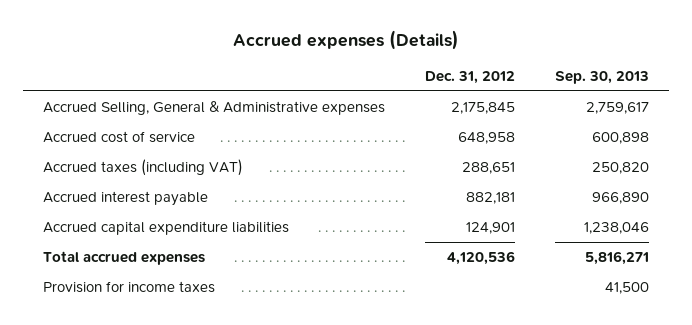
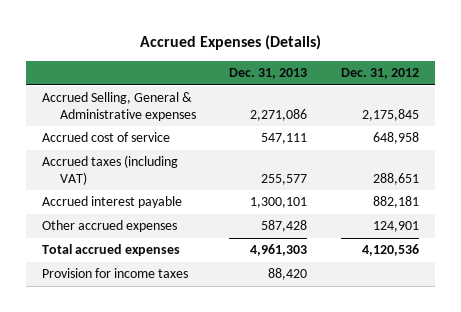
- Accrued expenses (Details)
+ Accrued Expenses (Details)
- | Dec. 31, 2012 | Sep. 30, 2013
+ | Dec. 31, 2013 | Dec. 31, 2012
- Accrued capital expenditure liabilities | 124,901 | 1,238,046
+ Other accrued expenses | 587,428 | 124,901

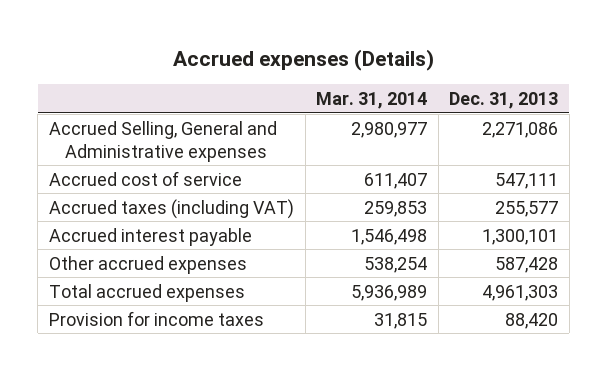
- Accrued Expenses (Details)
+ Accrued expenses (Details)
- | Dec. 31, 2013 | Dec. 31, 2012
+ | Mar. 31, 2014 | Dec. 31, 2013
- Accrued Selling, General & Administrative expenses | 2,271,086 | 2,175,845
+ Accrued Selling, General and Administrative expenses | 2,980,977 | 2,271,086

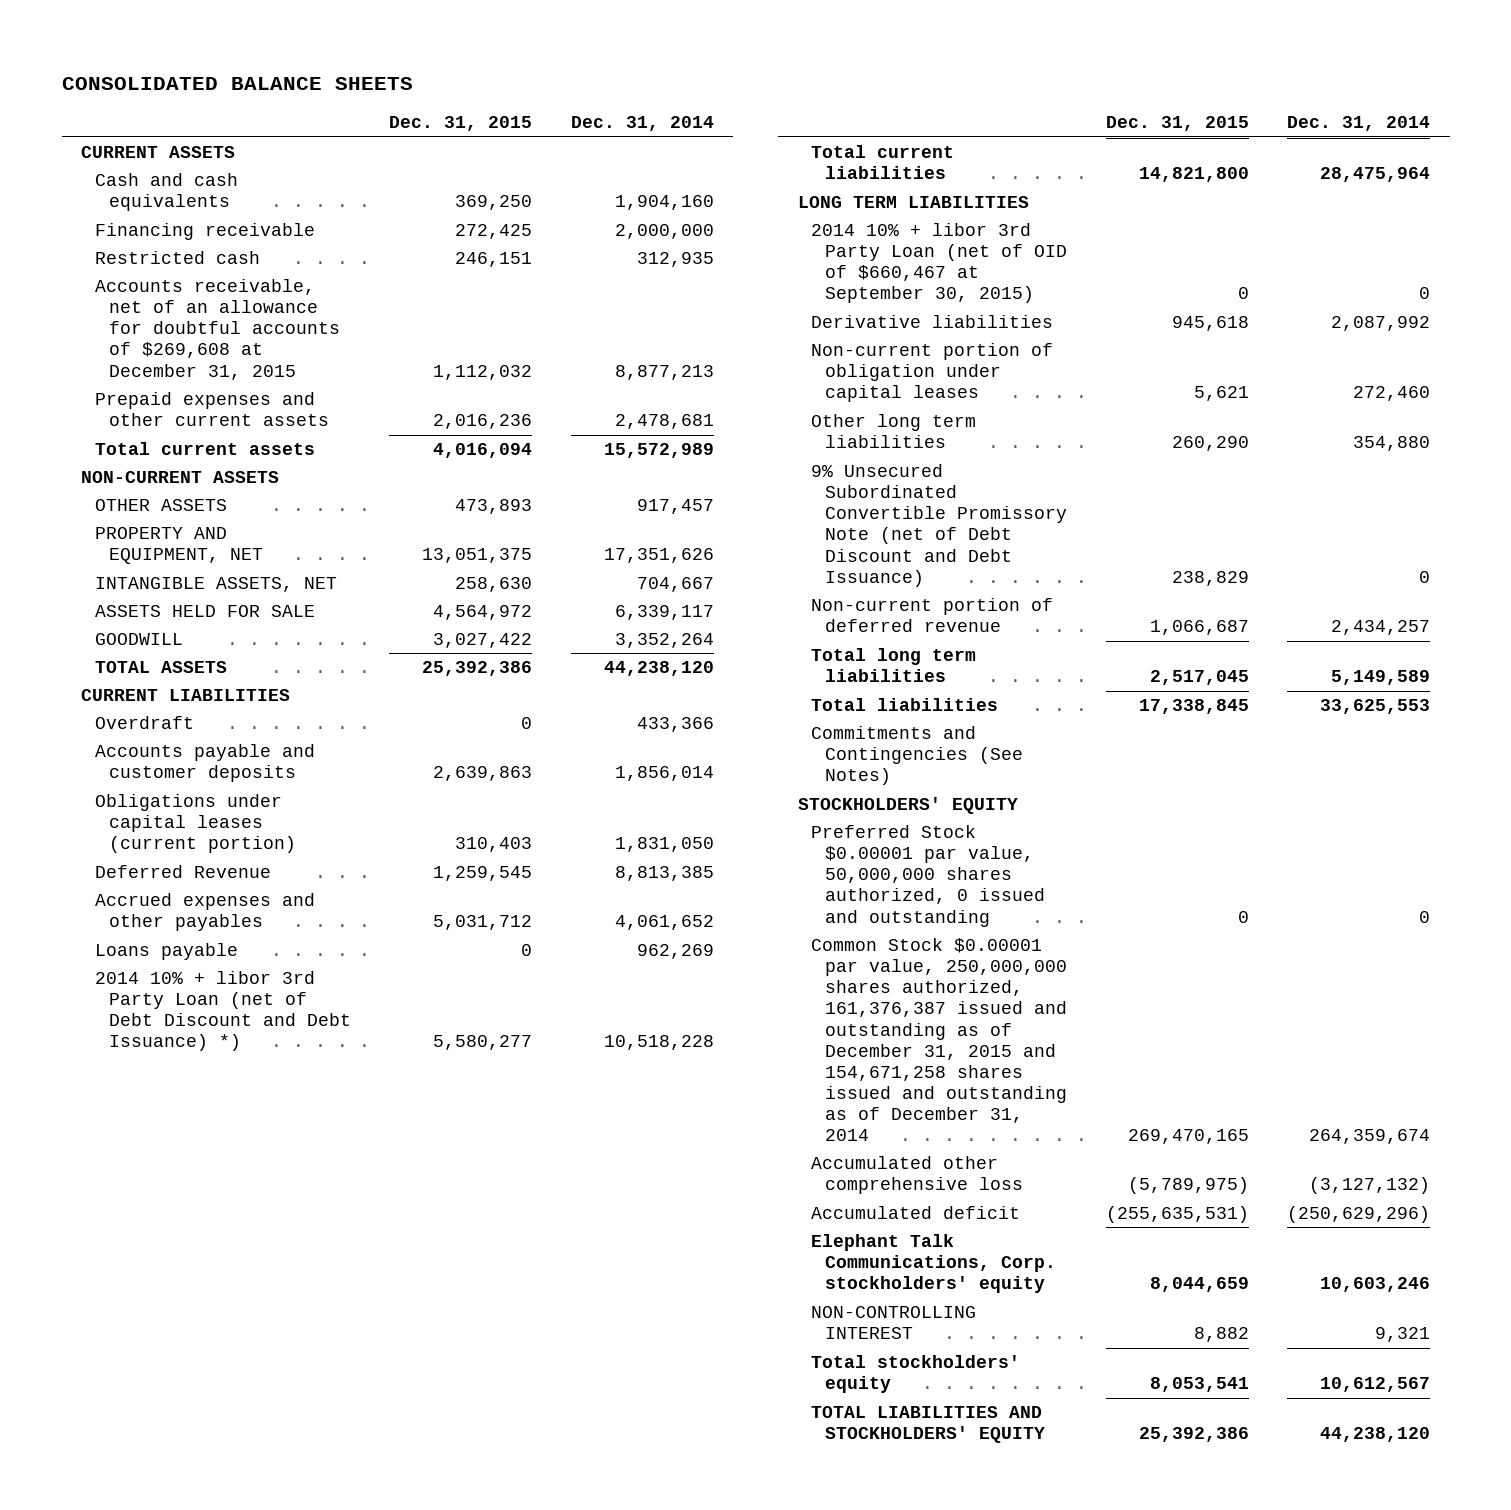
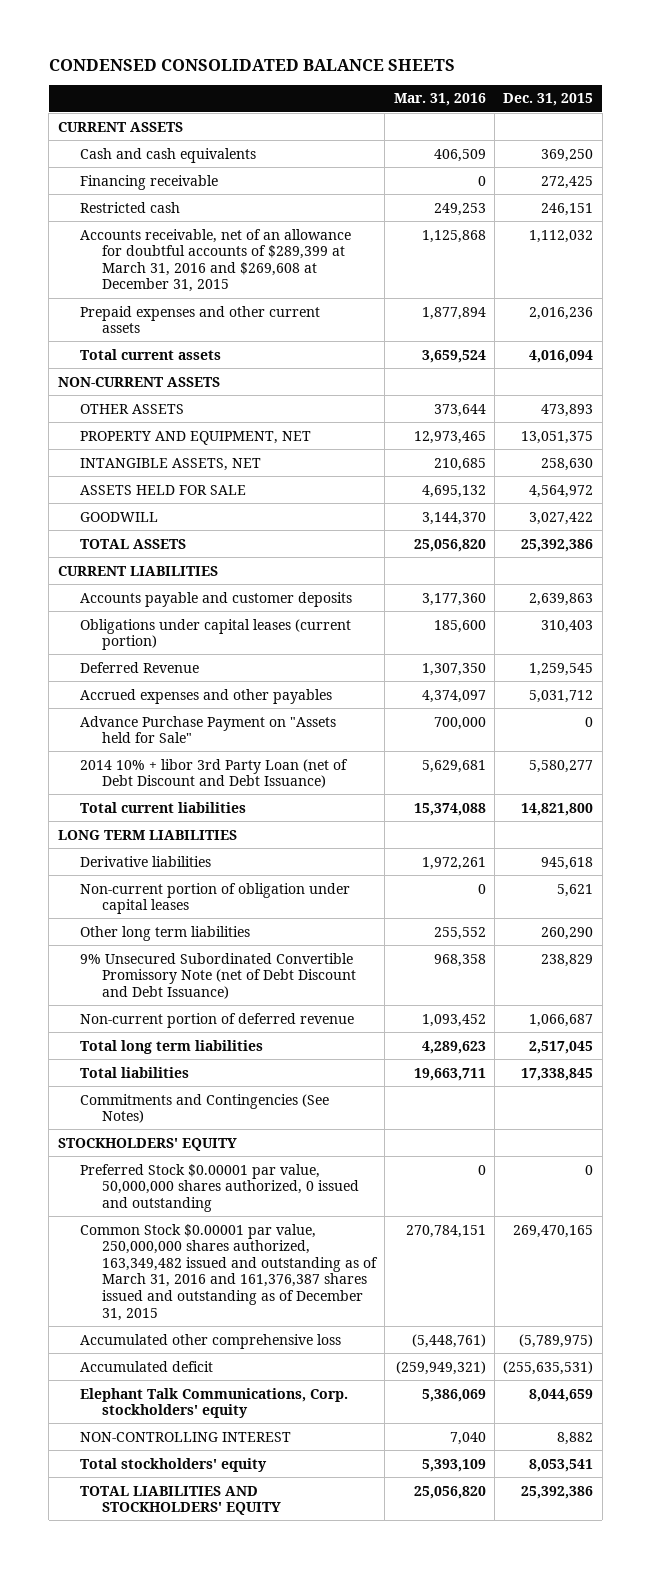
- CONSOLIDATED BALANCE SHEETS
+ CONDENSED CONSOLIDATED BALANCE SHEETS
- | Dec. 31, 2015 | Dec. 31, 2014
+ | Mar. 31, 2016 | Dec. 31, 2015
- Accounts receivable, net of an allowance for doubtful accounts of $269,608 at December 31, 2015 | 1,112,032 | 8,877,213
+ Accounts receivable, net of an allowance for doubtful accounts of $289,399 at March 31, 2016 and $269,608 at December 31, 2015 | 1,125,868 | 1,112,032
- Overdraft | 0 | 433,366
- Loans payable | 0 | 962,269
- 2014 10% + libor 3rd Party Loan (net of Debt Discount and Debt Issuance) *) | 5,580,277 | 10,518,228
+ Advance Purchase Payment on "Assets held for Sale" | 700,000 | 0
+ 2014 10% + libor 3rd Party Loan (net of Debt Discount and Debt Issuance) | 5,629,681 | 5,580,277
- 2014 10% + libor 3rd Party Loan (net of OID of $660,467 at September 30, 2015) | 0 | 0
- Common Stock $0.00001 par value, 250,000,000 shares authorized, 161,376,387 issued and outstanding as of December 31, 2015 and 154,671,258 shares issued and outstanding as of December 31, 2014 | 269,470,165 | 264,359,674
+ Common Stock $0.00001 par value, 250,000,000 shares authorized, 163,349,482 issued and outstanding as of March 31, 2016 and 161,376,387 shares issued and outstanding as of December 31, 2015 | 270,784,151 | 269,470,165

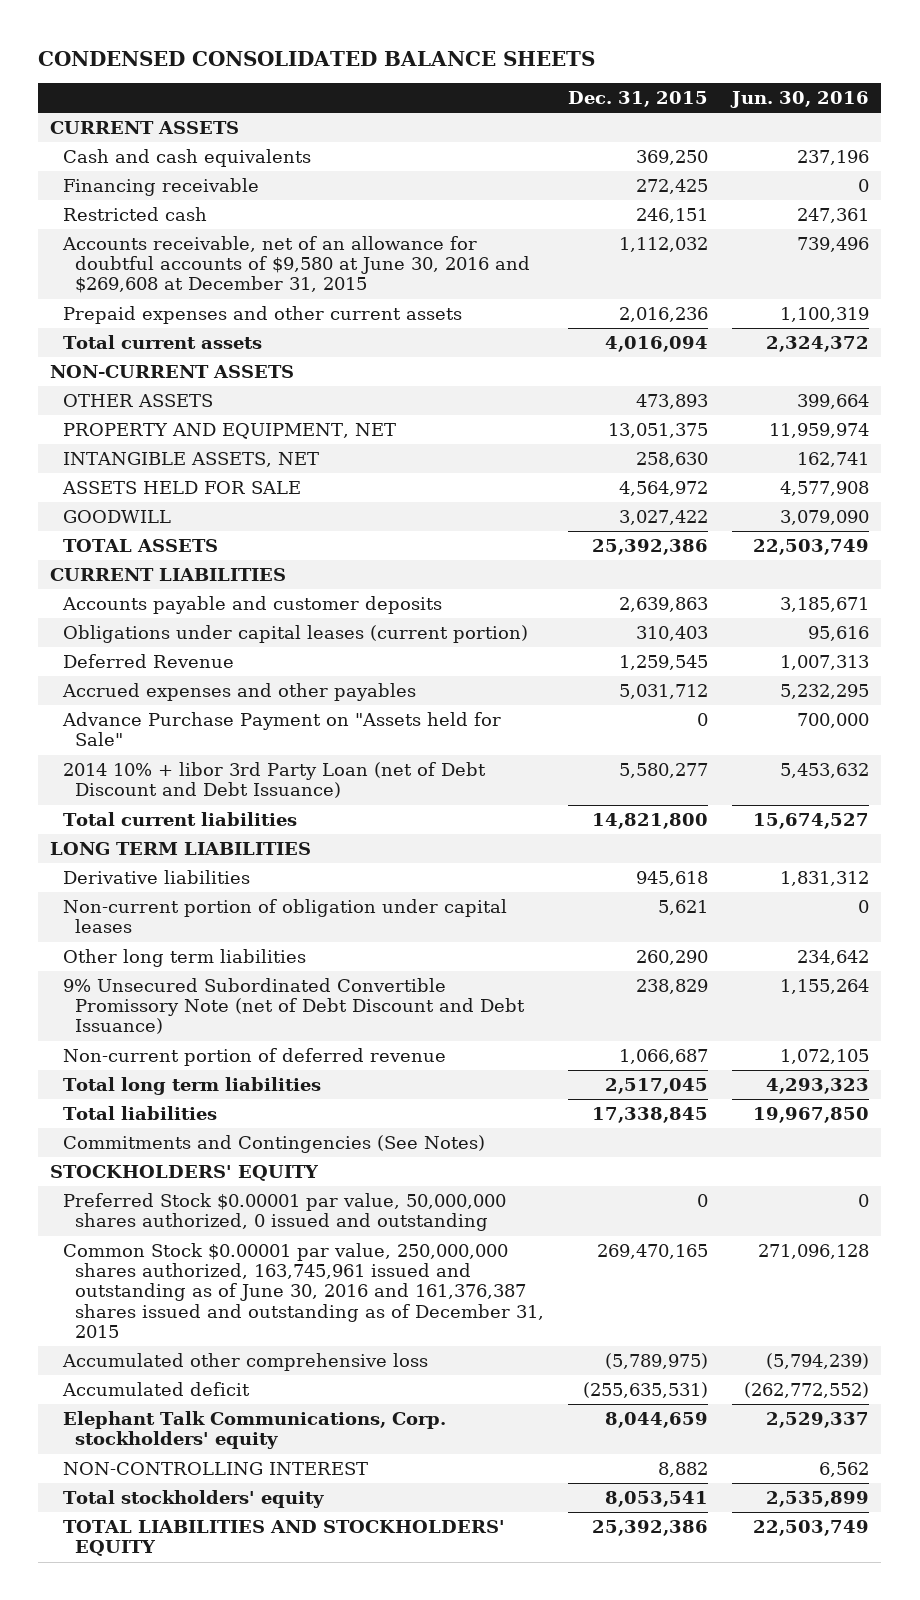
- | Mar. 31, 2016 | Dec. 31, 2015
+ | Dec. 31, 2015 | Jun. 30, 2016
- Accounts receivable, net of an allowance for doubtful accounts of $289,399 at March 31, 2016 and $269,608 at December 31, 2015 | 1,125,868 | 1,112,032
+ Accounts receivable, net of an allowance for doubtful accounts of $9,580 at June 30, 2016 and $269,608 at December 31, 2015 | 1,112,032 | 739,496
- Common Stock $0.00001 par value, 250,000,000 shares authorized, 163,349,482 issued and outstanding as of March 31, 2016 and 161,376,387 shares issued and outstanding as of December 31, 2015 | 270,784,151 | 269,470,165
+ Common Stock $0.00001 par value, 250,000,000 shares authorized, 163,745,961 issued and outstanding as of June 30, 2016 and 161,376,387 shares issued and outstanding as of December 31, 2015 | 269,470,165 | 271,096,128

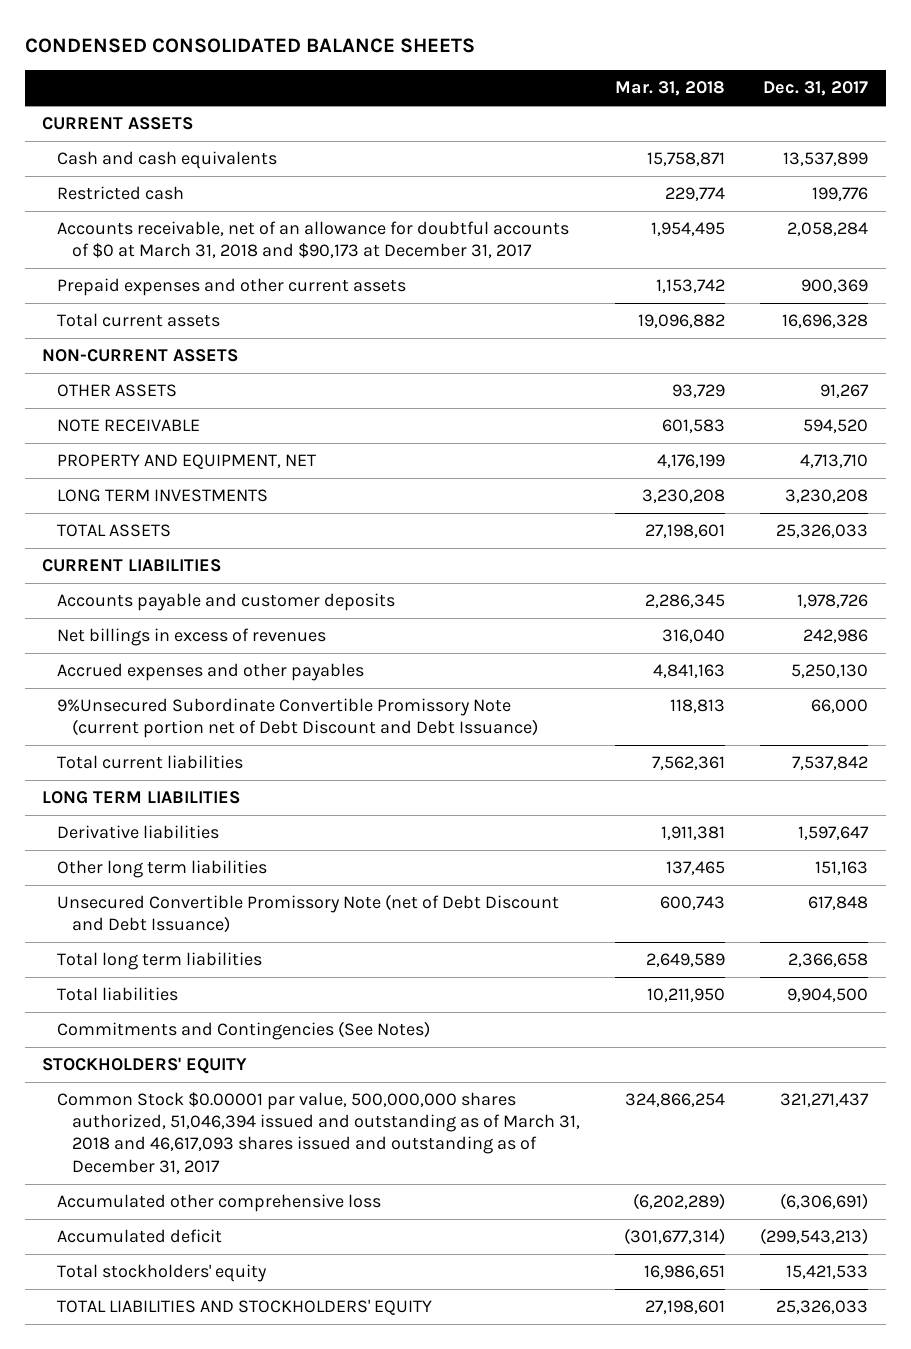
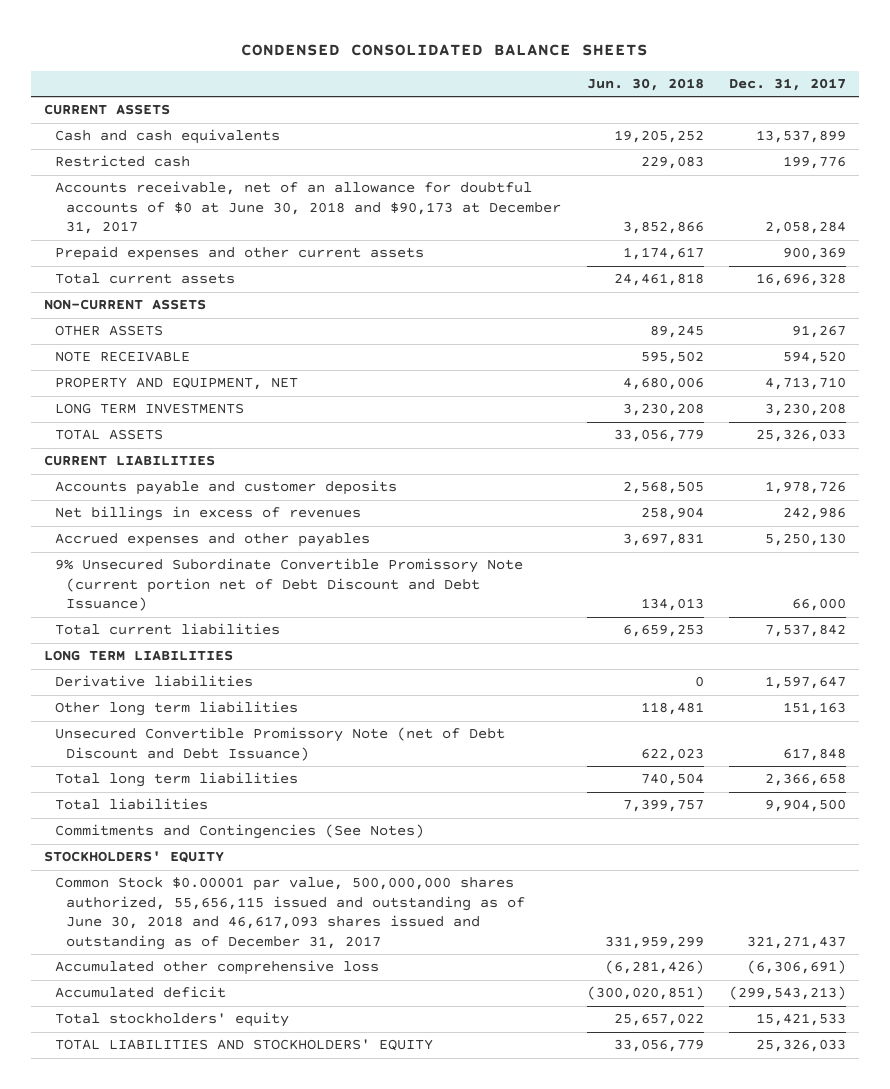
- | Mar. 31, 2018 | Dec. 31, 2017
+ | Jun. 30, 2018 | Dec. 31, 2017
- Accounts receivable, net of an allowance for doubtful accounts of $0 at March 31, 2018 and $90,173 at December 31, 2017 | 1,954,495 | 2,058,284
+ Accounts receivable, net of an allowance for doubtful accounts of $0 at June 30, 2018 and $90,173 at December 31, 2017 | 3,852,866 | 2,058,284
- 9%Unsecured Subordinate Convertible Promissory Note (current portion net of Debt Discount and Debt Issuance) | 118,813 | 66,000
+ 9% Unsecured Subordinate Convertible Promissory Note (current portion net of Debt Discount and Debt Issuance) | 134,013 | 66,000
- Common Stock $0.00001 par value, 500,000,000 shares authorized, 51,046,394 issued and outstanding as of March 31, 2018 and 46,617,093 shares issued and outstanding as of December 31, 2017 | 324,866,254 | 321,271,437
+ Common Stock $0.00001 par value, 500,000,000 shares authorized, 55,656,115 issued and outstanding as of June 30, 2018 and 46,617,093 shares issued and outstanding as of December 31, 2017 | 331,959,299 | 321,271,437

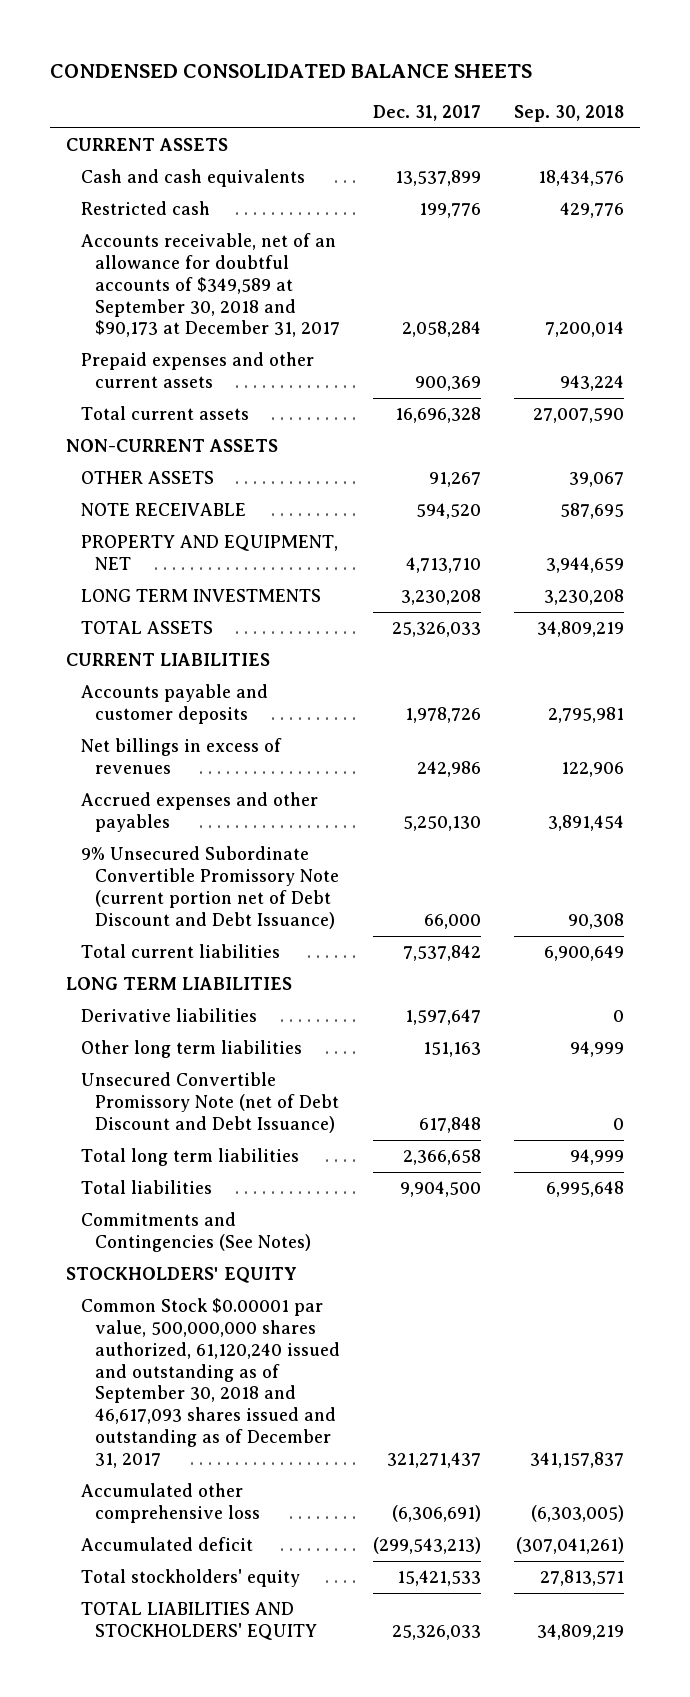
- | Jun. 30, 2018 | Dec. 31, 2017
+ | Dec. 31, 2017 | Sep. 30, 2018
- Accounts receivable, net of an allowance for doubtful accounts of $0 at June 30, 2018 and $90,173 at December 31, 2017 | 3,852,866 | 2,058,284
+ Accounts receivable, net of an allowance for doubtful accounts of $349,589 at September 30, 2018 and $90,173 at December 31, 2017 | 2,058,284 | 7,200,014
- Common Stock $0.00001 par value, 500,000,000 shares authorized, 55,656,115 issued and outstanding as of June 30, 2018 and 46,617,093 shares issued and outstanding as of December 31, 2017 | 331,959,299 | 321,271,437
+ Common Stock $0.00001 par value, 500,000,000 shares authorized, 61,120,240 issued and outstanding as of September 30, 2018 and 46,617,093 shares issued and outstanding as of December 31, 2017 | 321,271,437 | 341,157,837

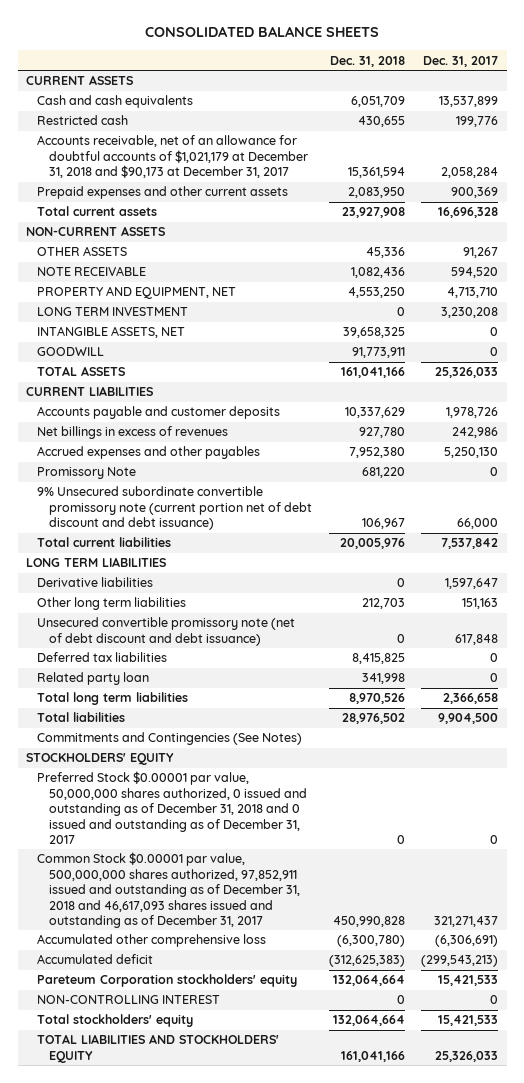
- CONDENSED CONSOLIDATED BALANCE SHEETS
+ CONSOLIDATED BALANCE SHEETS
- | Dec. 31, 2017 | Sep. 30, 2018
+ | Dec. 31, 2018 | Dec. 31, 2017
- Accounts receivable, net of an allowance for doubtful accounts of $349,589 at September 30, 2018 and $90,173 at December 31, 2017 | 2,058,284 | 7,200,014
+ Accounts receivable, net of an allowance for doubtful accounts of $1,021,179 at December 31, 2018 and $90,173 at December 31, 2017 | 15,361,594 | 2,058,284
- LONG TERM INVESTMENTS | 3,230,208 | 3,230,208
+ LONG TERM INVESTMENT | 0 | 3,230,208
+ INTANGIBLE ASSETS, NET | 39,658,325 | 0
+ GOODWILL | 91,773,911 | 0
- 9% Unsecured Subordinate Convertible Promissory Note (current portion net of Debt Discount and Debt Issuance) | 66,000 | 90,308
+ Promissory Note | 681,220 | 0
+ 9% Unsecured subordinate convertible promissory note (current portion net of debt discount and debt issuance) | 106,967 | 66,000
- Unsecured Convertible Promissory Note (net of Debt Discount and Debt Issuance) | 617,848 | 0
+ Unsecured convertible promissory note (net of debt discount and debt issuance) | 0 | 617,848
+ Deferred tax liabilities | 8,415,825 | 0
+ Related party loan | 341,998 | 0
- Common Stock $0.00001 par value, 500,000,000 shares authorized, 61,120,240 issued and outstanding as of September 30, 2018 and 46,617,093 shares issued and outstanding as of December 31, 2017 | 321,271,437 | 341,157,837
+ Preferred Stock $0.00001 par value, 50,000,000 shares authorized, 0 issued and outstanding as of December 31, 2018 and 0 issued and outstanding as of December 31, 2017 | 0 | 0
+ Common Stock $0.00001 par value, 500,000,000 shares authorized, 97,852,911 issued and outstanding as of December 31, 2018 and 46,617,093 shares issued and outstanding as of December 31, 2017 | 450,990,828 | 321,271,437
+ Pareteum Corporation stockholders' equity | 132,064,664 | 15,421,533
+ NON-CONTROLLING INTEREST | 0 | 0

